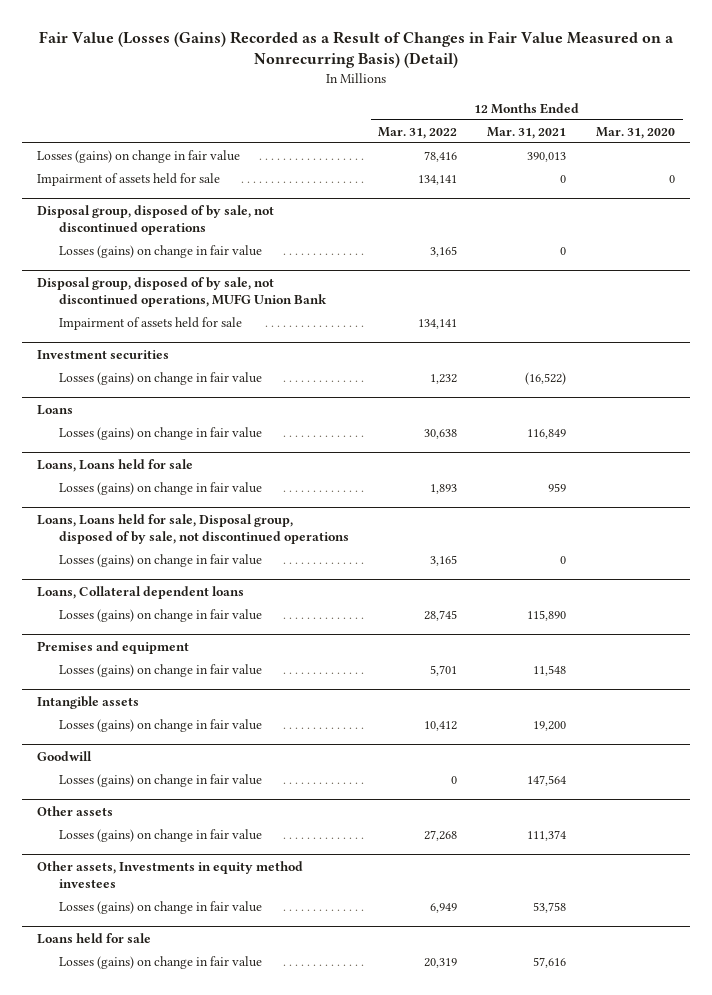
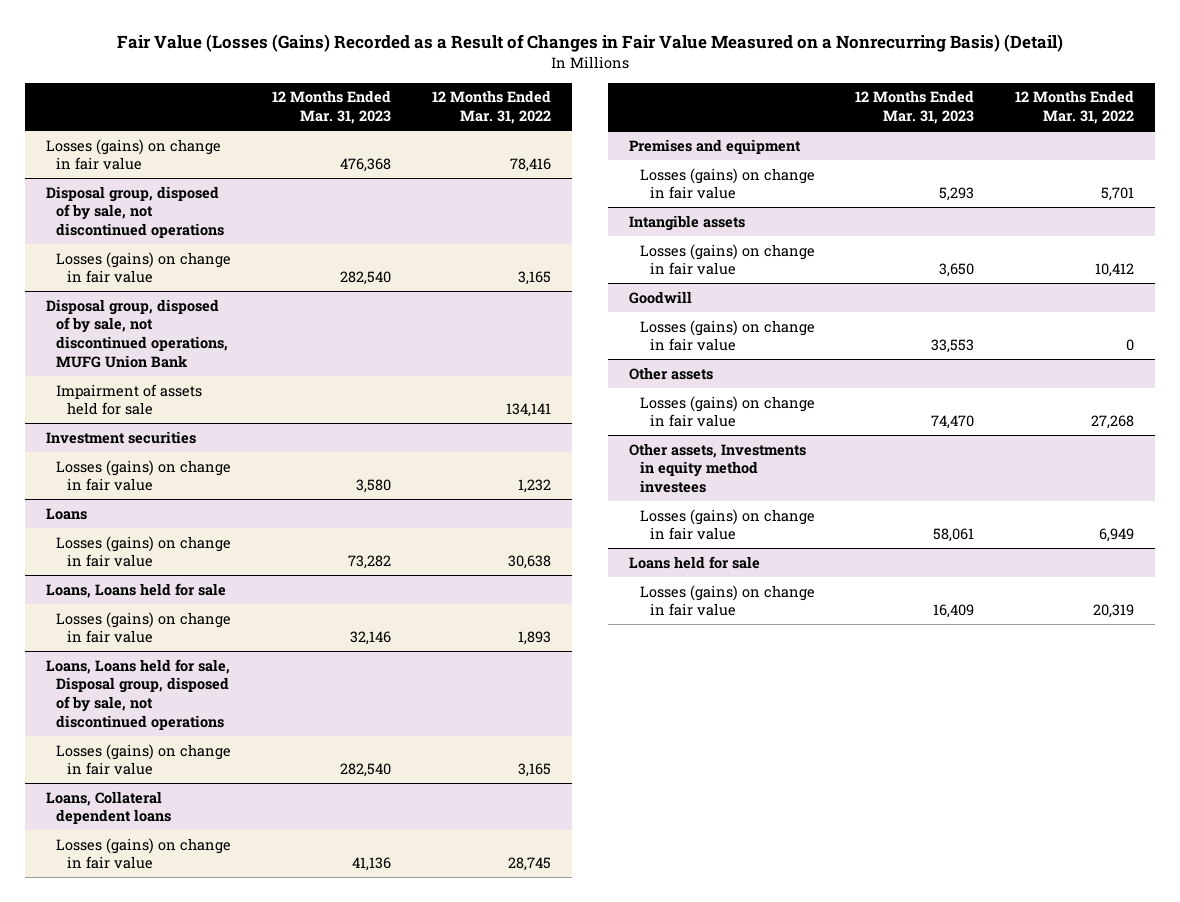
- | 12 Months Ended Mar. 31, 2022 | 12 Months Ended Mar. 31, 2021 | 12 Months Ended Mar. 31, 2020
+ | 12 Months Ended Mar. 31, 2023 | 12 Months Ended Mar. 31, 2022
- Impairment of assets held for sale | 134,141 | 0 | 0

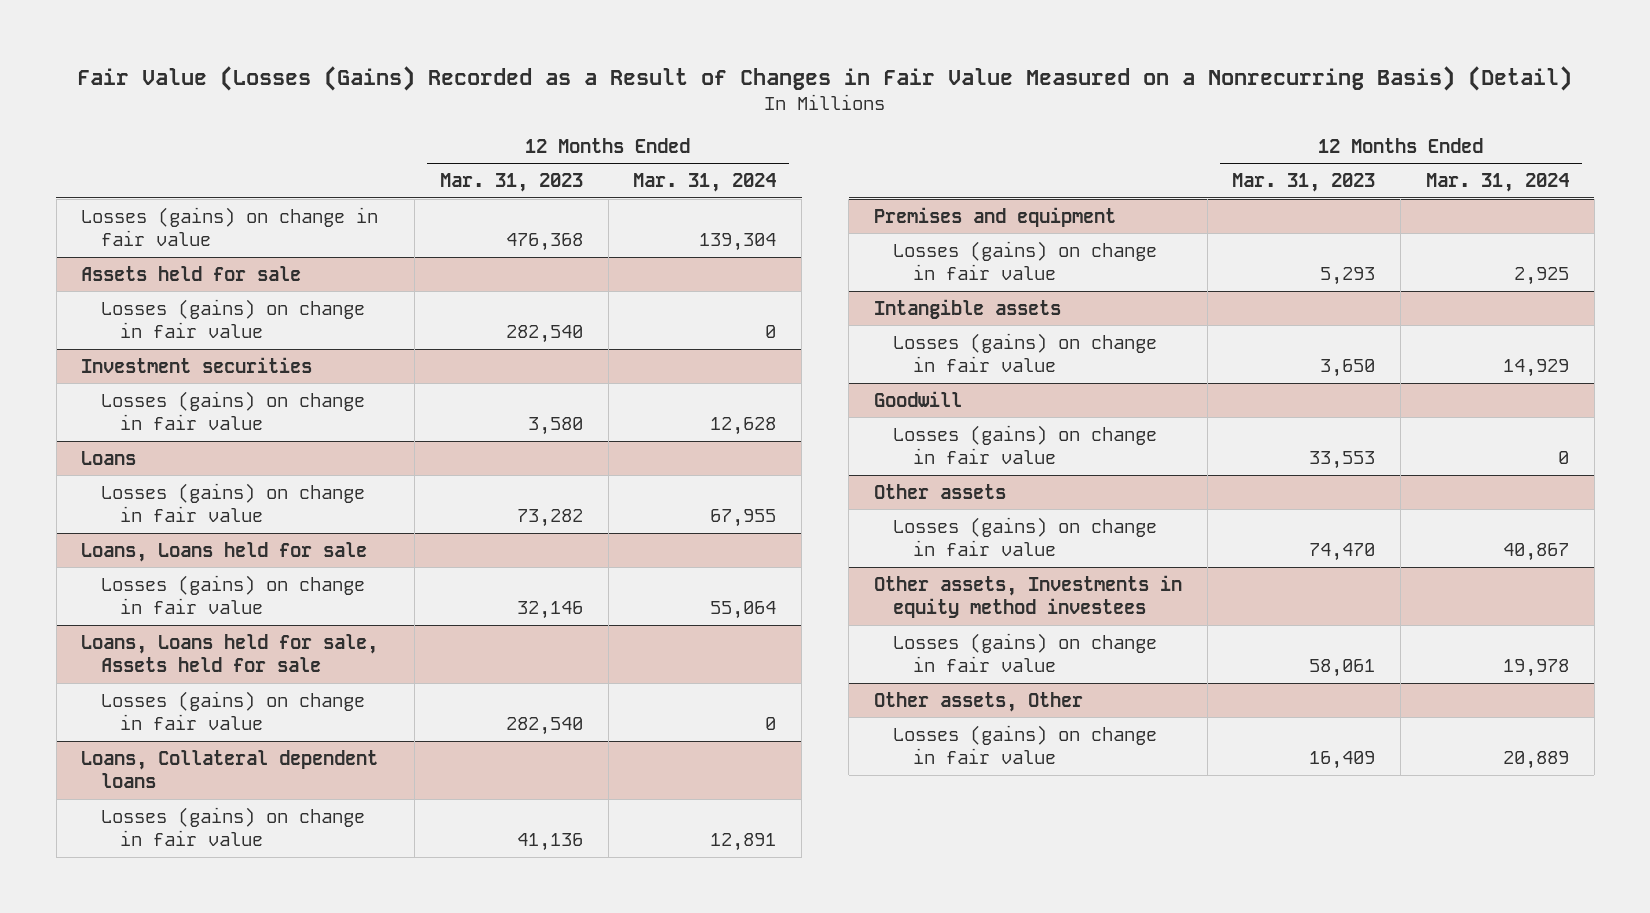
- | 12 Months Ended Mar. 31, 2023 | 12 Months Ended Mar. 31, 2022
+ | 12 Months Ended Mar. 31, 2023 | 12 Months Ended Mar. 31, 2024
- Disposal group, disposed of by sale, not discontinued operations
+ Assets held for sale
- Disposal group, disposed of by sale, not discontinued operations, MUFG Union Bank
- Impairment of assets held for sale | | 134,141
- Loans, Loans held for sale, Disposal group, disposed of by sale, not discontinued operations
+ Loans, Loans held for sale, Assets held for sale
- Loans held for sale
+ Other assets, Other

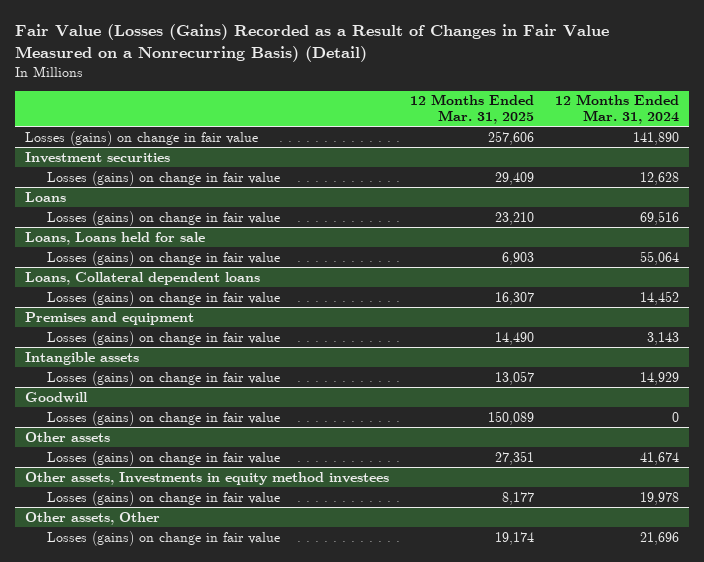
- | 12 Months Ended Mar. 31, 2023 | 12 Months Ended Mar. 31, 2024
+ | 12 Months Ended Mar. 31, 2025 | 12 Months Ended Mar. 31, 2024
- Losses (gains) on change in fair value | 476,368 | 139,304
- Assets held for sale
- Losses (gains) on change in fair value | 282,540 | 0
+ Losses (gains) on change in fair value | 257,606 | 141,890
@ Loans
- Losses (gains) on change in fair value | 73,282 | 67,955
+ Losses (gains) on change in fair value | 23,210 | 69,516
- Loans, Loans held for sale, Assets held for sale
- Losses (gains) on change in fair value | 282,540 | 0
@ Loans, Collateral dependent loans
- Losses (gains) on change in fair value | 41,136 | 12,891
+ Losses (gains) on change in fair value | 16,307 | 14,452
@ Premises and equipment
- Losses (gains) on change in fair value | 5,293 | 2,925
+ Losses (gains) on change in fair value | 14,490 | 3,143
@ Other assets
- Losses (gains) on change in fair value | 74,470 | 40,867
+ Losses (gains) on change in fair value | 27,351 | 41,674
@ Other assets, Other
- Losses (gains) on change in fair value | 16,409 | 20,889
+ Losses (gains) on change in fair value | 19,174 | 21,696

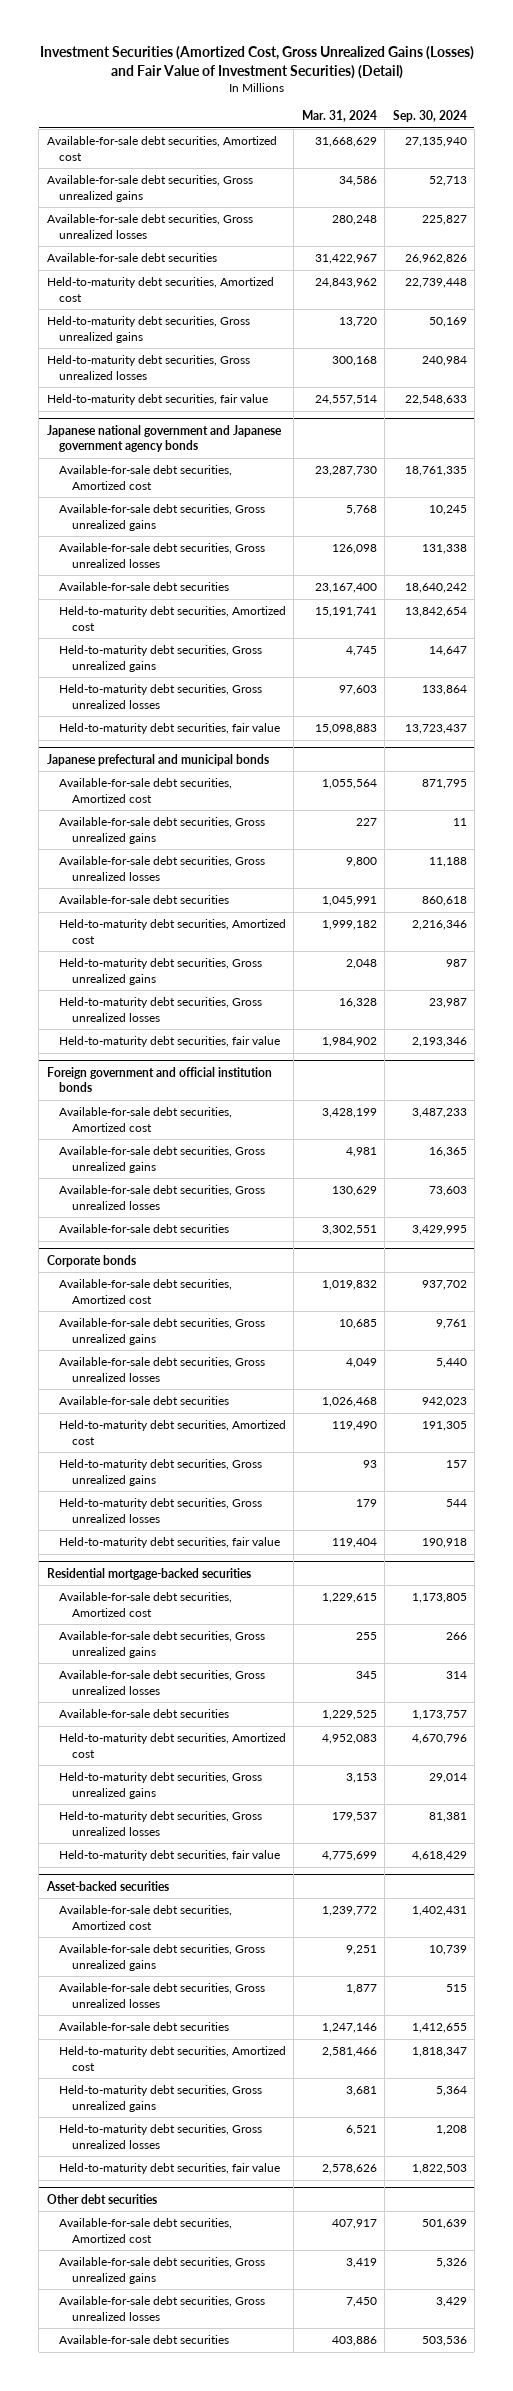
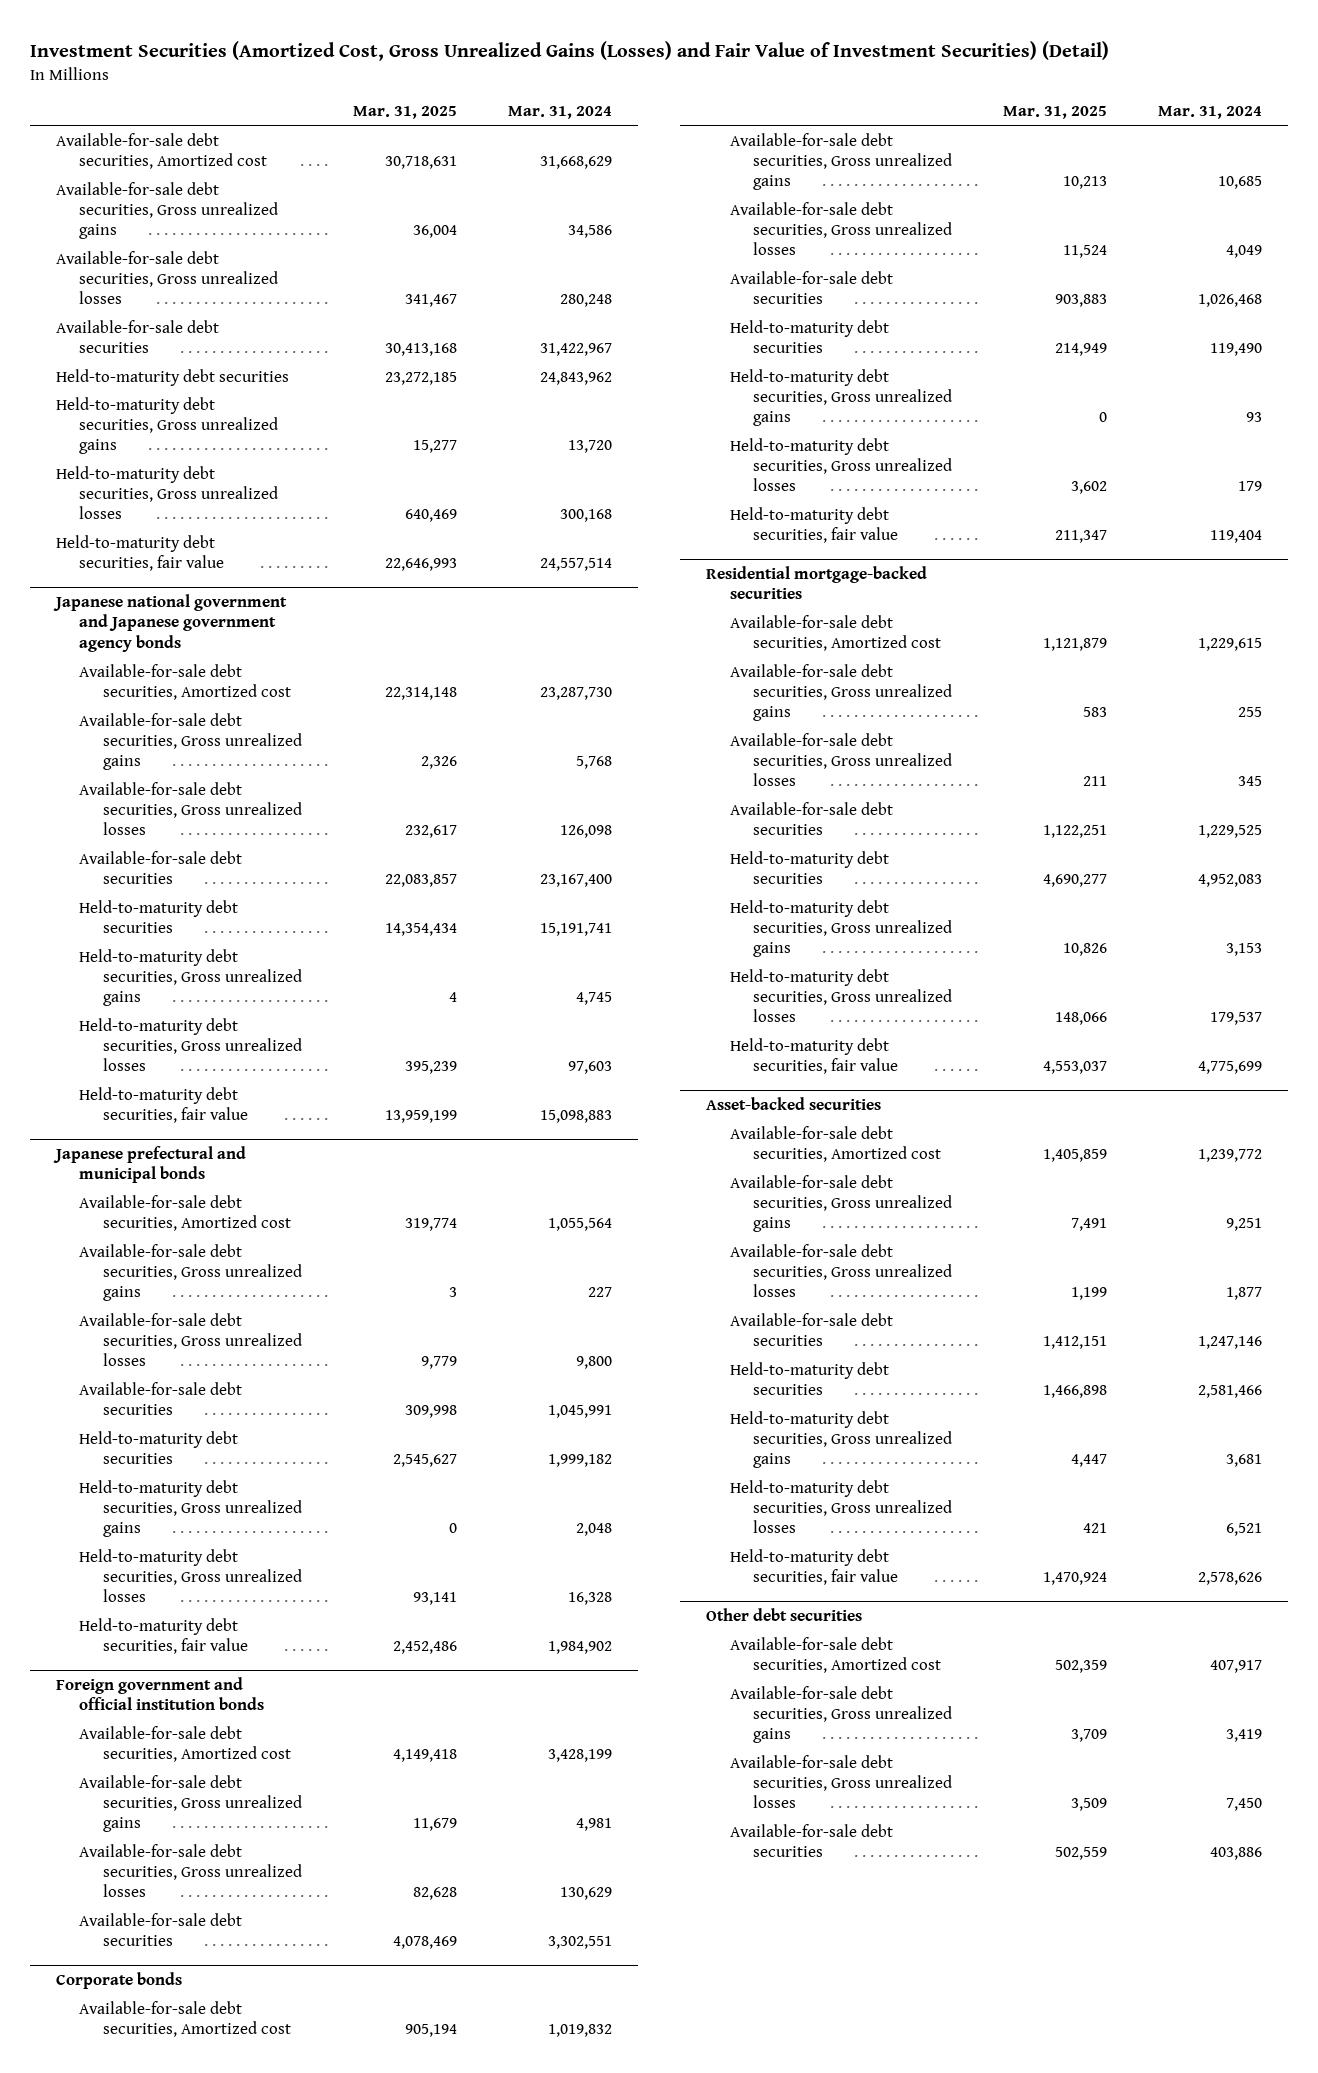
- | Mar. 31, 2024 | Sep. 30, 2024
+ | Mar. 31, 2025 | Mar. 31, 2024
- Held-to-maturity debt securities, Amortized cost | 24,843,962 | 22,739,448
+ Held-to-maturity debt securities | 23,272,185 | 24,843,962
@ Japanese national government and Japanese government agency bonds
- Held-to-maturity debt securities, Amortized cost | 15,191,741 | 13,842,654
+ Held-to-maturity debt securities | 14,354,434 | 15,191,741
@ Japanese prefectural and municipal bonds
- Held-to-maturity debt securities, Amortized cost | 1,999,182 | 2,216,346
+ Held-to-maturity debt securities | 2,545,627 | 1,999,182
@ Corporate bonds
- Held-to-maturity debt securities, Amortized cost | 119,490 | 191,305
+ Held-to-maturity debt securities | 214,949 | 119,490
@ Residential mortgage-backed securities
- Held-to-maturity debt securities, Amortized cost | 4,952,083 | 4,670,796
+ Held-to-maturity debt securities | 4,690,277 | 4,952,083
@ Asset-backed securities
- Held-to-maturity debt securities, Amortized cost | 2,581,466 | 1,818,347
+ Held-to-maturity debt securities | 1,466,898 | 2,581,466

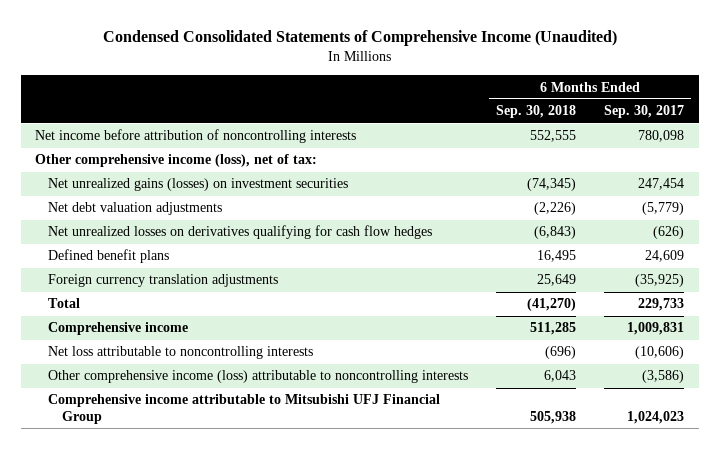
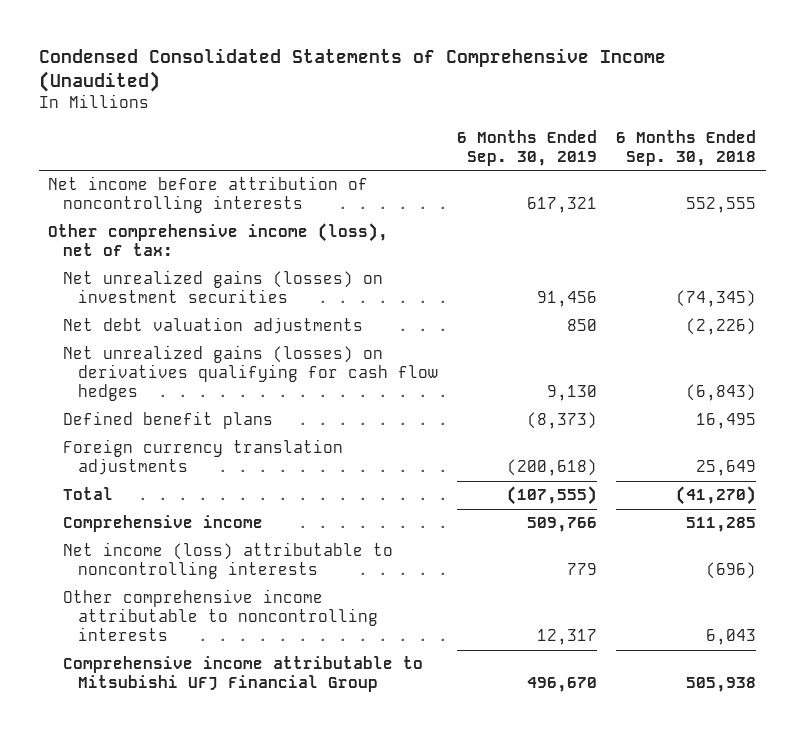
- | 6 Months Ended Sep. 30, 2018 | 6 Months Ended Sep. 30, 2017
+ | 6 Months Ended Sep. 30, 2019 | 6 Months Ended Sep. 30, 2018
- Net unrealized losses on derivatives qualifying for cash flow hedges | (6,843) | (626)
+ Net unrealized gains (losses) on derivatives qualifying for cash flow hedges | 9,130 | (6,843)
- Net loss attributable to noncontrolling interests | (696) | (10,606)
- Other comprehensive income (loss) attributable to noncontrolling interests | 6,043 | (3,586)
+ Net income (loss) attributable to noncontrolling interests | 779 | (696)
+ Other comprehensive income attributable to noncontrolling interests | 12,317 | 6,043

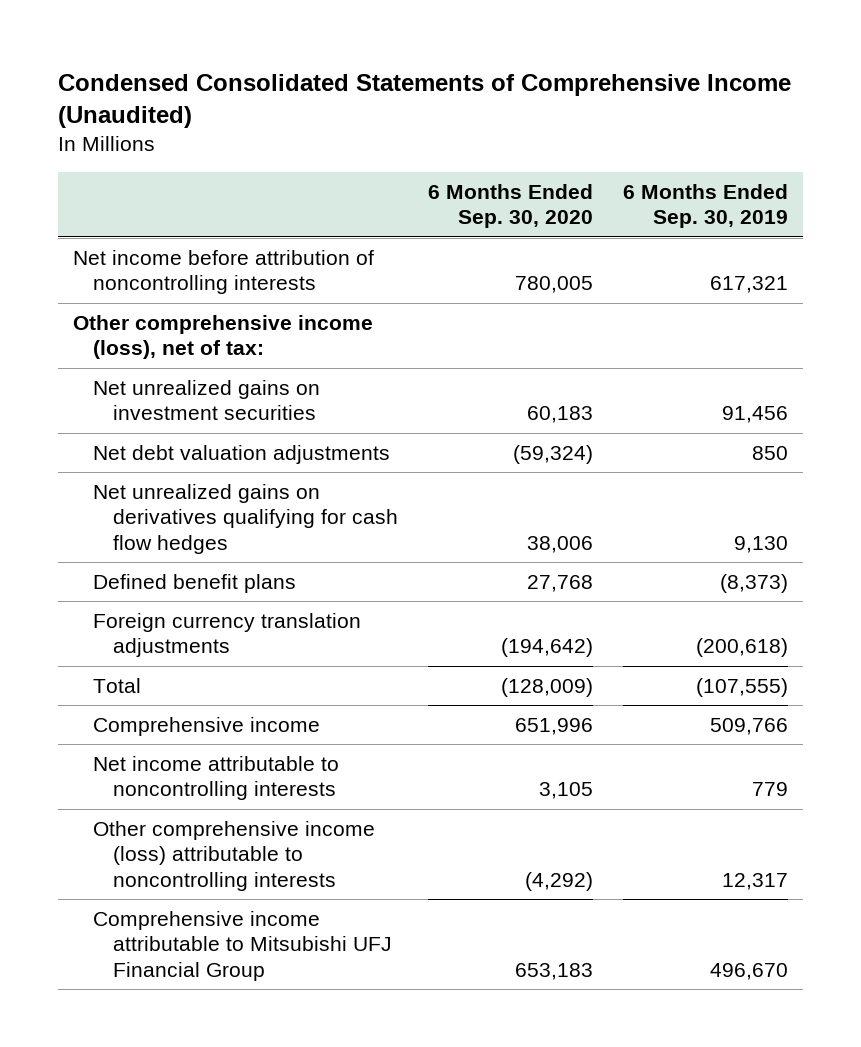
- | 6 Months Ended Sep. 30, 2019 | 6 Months Ended Sep. 30, 2018
+ | 6 Months Ended Sep. 30, 2020 | 6 Months Ended Sep. 30, 2019
- Net unrealized gains (losses) on investment securities | 91,456 | (74,345)
+ Net unrealized gains on investment securities | 60,183 | 91,456
- Net unrealized gains (losses) on derivatives qualifying for cash flow hedges | 9,130 | (6,843)
+ Net unrealized gains on derivatives qualifying for cash flow hedges | 38,006 | 9,130
- Net income (loss) attributable to noncontrolling interests | 779 | (696)
- Other comprehensive income attributable to noncontrolling interests | 12,317 | 6,043
+ Net income attributable to noncontrolling interests | 3,105 | 779
+ Other comprehensive income (loss) attributable to noncontrolling interests | (4,292) | 12,317

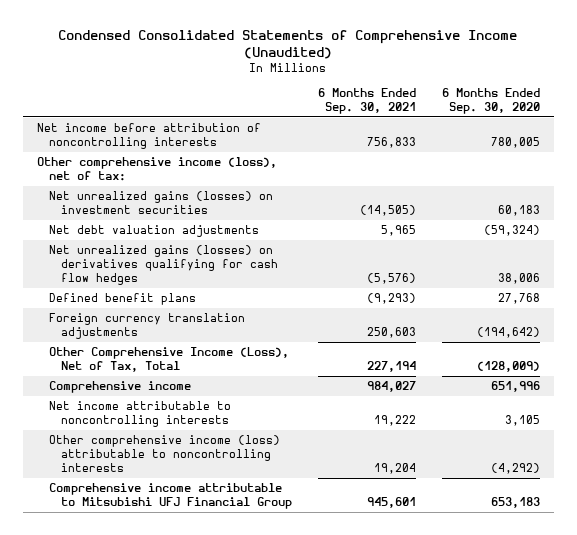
- | 6 Months Ended Sep. 30, 2020 | 6 Months Ended Sep. 30, 2019
+ | 6 Months Ended Sep. 30, 2021 | 6 Months Ended Sep. 30, 2020
- Net unrealized gains on investment securities | 60,183 | 91,456
+ Net unrealized gains (losses) on investment securities | (14,505) | 60,183
- Net unrealized gains on derivatives qualifying for cash flow hedges | 38,006 | 9,130
+ Net unrealized gains (losses) on derivatives qualifying for cash flow hedges | (5,576) | 38,006
- Total | (128,009) | (107,555)
+ Other Comprehensive Income (Loss), Net of Tax, Total | 227,194 | (128,009)

